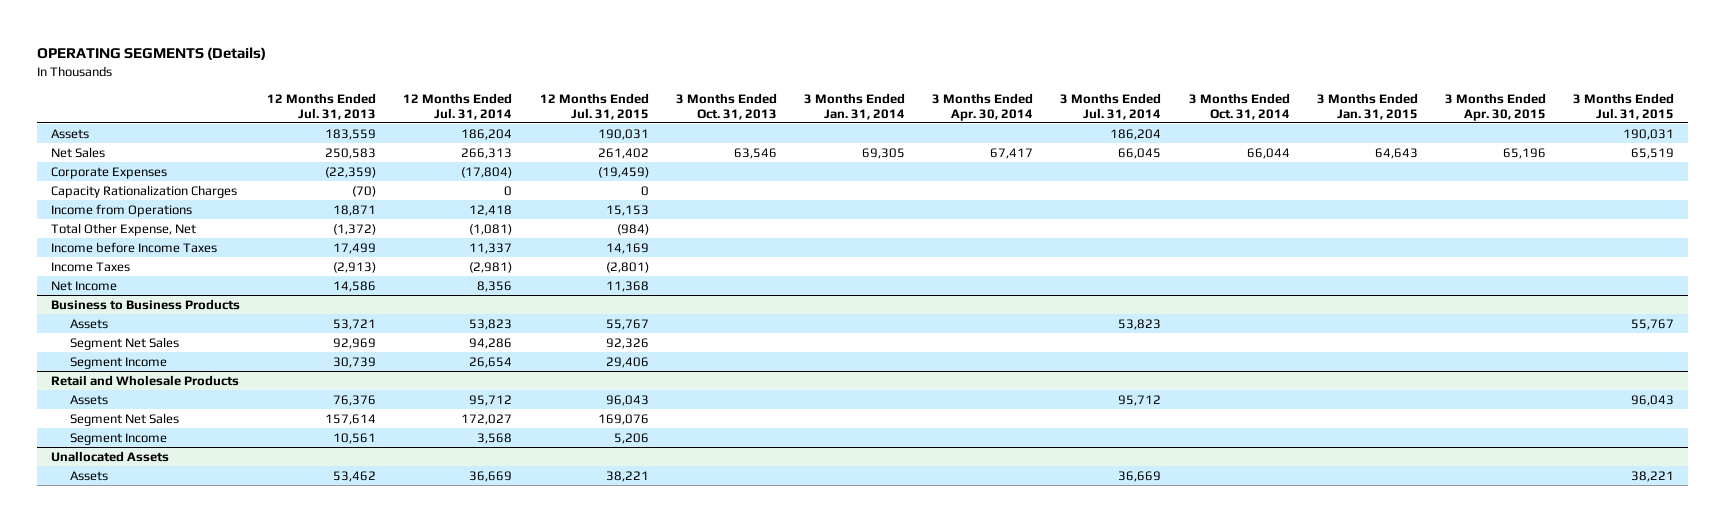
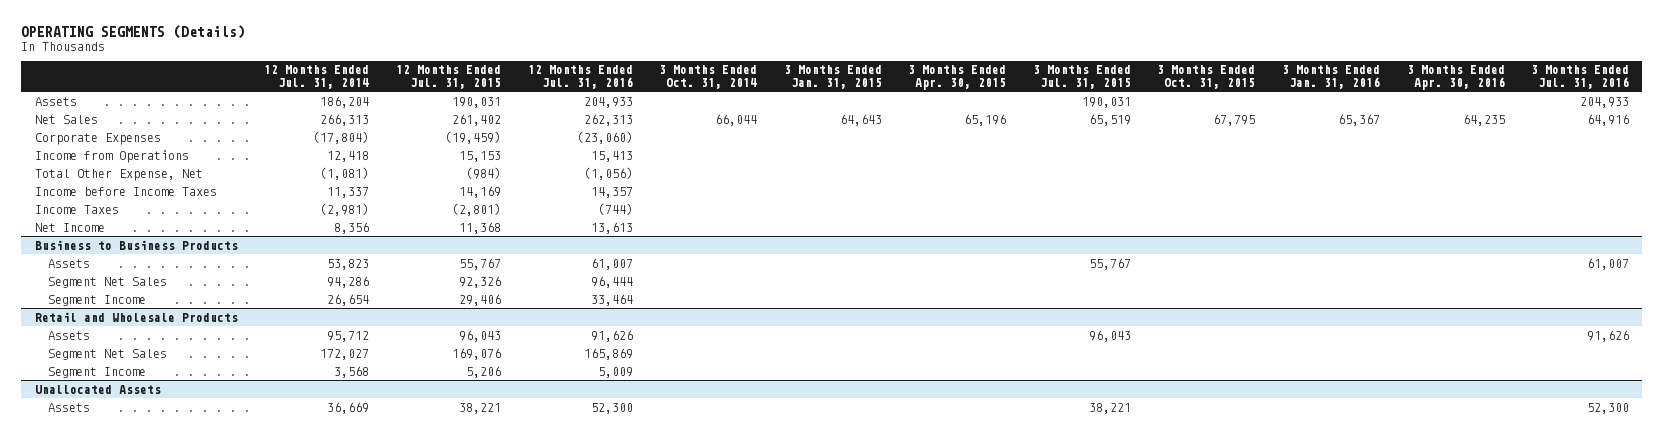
- | 12 Months Ended Jul. 31, 2013 | 12 Months Ended Jul. 31, 2014 | 12 Months Ended Jul. 31, 2015 | 3 Months Ended Oct. 31, 2013 | 3 Months Ended Jan. 31, 2014 | 3 Months Ended Apr. 30, 2014 | 3 Months Ended Jul. 31, 2014 | 3 Months Ended Oct. 31, 2014 | 3 Months Ended Jan. 31, 2015 | 3 Months Ended Apr. 30, 2015 | 3 Months Ended Jul. 31, 2015
+ | 12 Months Ended Jul. 31, 2014 | 12 Months Ended Jul. 31, 2015 | 12 Months Ended Jul. 31, 2016 | 3 Months Ended Oct. 31, 2014 | 3 Months Ended Jan. 31, 2015 | 3 Months Ended Apr. 30, 2015 | 3 Months Ended Jul. 31, 2015 | 3 Months Ended Oct. 31, 2015 | 3 Months Ended Jan. 31, 2016 | 3 Months Ended Apr. 30, 2016 | 3 Months Ended Jul. 31, 2016
- Capacity Rationalization Charges | (70) | 0 | 0 | | | | | | | |

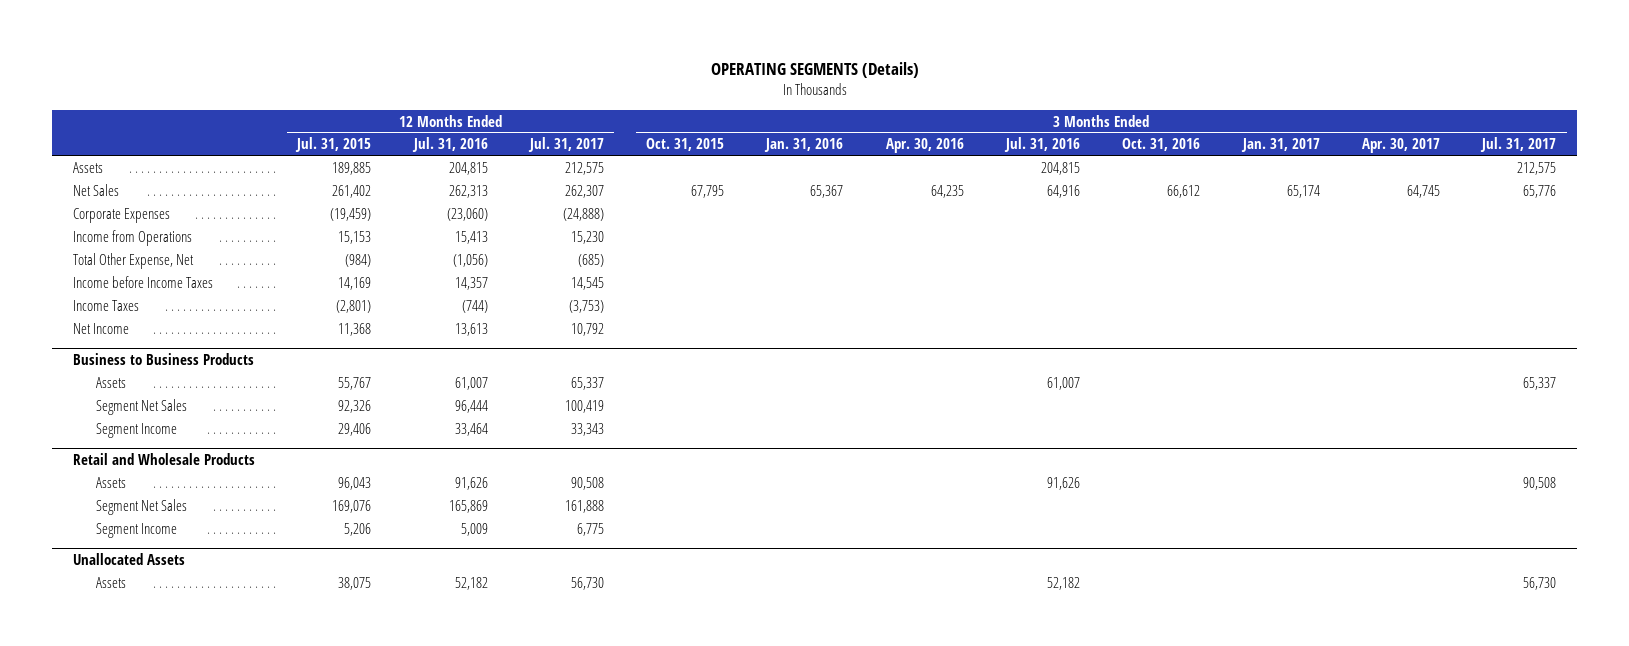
- | 12 Months Ended Jul. 31, 2014 | 12 Months Ended Jul. 31, 2015 | 12 Months Ended Jul. 31, 2016 | 3 Months Ended Oct. 31, 2014 | 3 Months Ended Jan. 31, 2015 | 3 Months Ended Apr. 30, 2015 | 3 Months Ended Jul. 31, 2015 | 3 Months Ended Oct. 31, 2015 | 3 Months Ended Jan. 31, 2016 | 3 Months Ended Apr. 30, 2016 | 3 Months Ended Jul. 31, 2016
+ | 12 Months Ended Jul. 31, 2015 | 12 Months Ended Jul. 31, 2016 | 12 Months Ended Jul. 31, 2017 | 3 Months Ended Oct. 31, 2015 | 3 Months Ended Jan. 31, 2016 | 3 Months Ended Apr. 30, 2016 | 3 Months Ended Jul. 31, 2016 | 3 Months Ended Oct. 31, 2016 | 3 Months Ended Jan. 31, 2017 | 3 Months Ended Apr. 30, 2017 | 3 Months Ended Jul. 31, 2017
- Assets | 186,204 | 190,031 | 204,933 | | | | 190,031 | | | | 204,933
+ Assets | 189,885 | 204,815 | 212,575 | | | | 204,815 | | | | 212,575
@ Unallocated Assets
- Assets | 36,669 | 38,221 | 52,300 | | | | 38,221 | | | | 52,300
+ Assets | 38,075 | 52,182 | 56,730 | | | | 52,182 | | | | 56,730

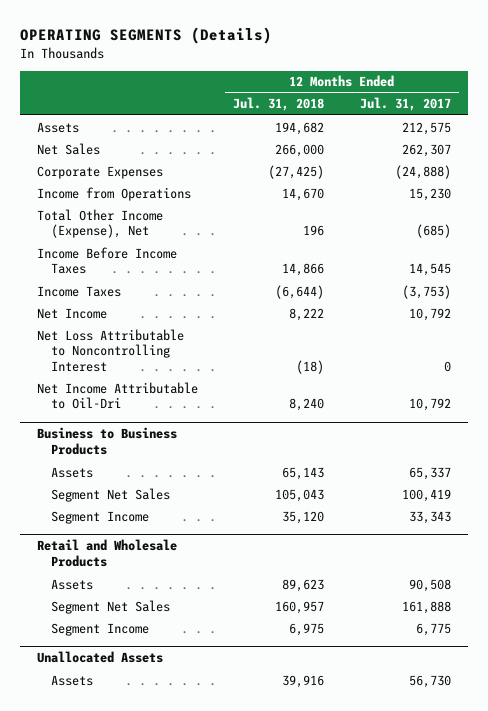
- | 12 Months Ended Jul. 31, 2015 | 12 Months Ended Jul. 31, 2016 | 12 Months Ended Jul. 31, 2017 | 3 Months Ended Oct. 31, 2015 | 3 Months Ended Jan. 31, 2016 | 3 Months Ended Apr. 30, 2016 | 3 Months Ended Jul. 31, 2016 | 3 Months Ended Oct. 31, 2016 | 3 Months Ended Jan. 31, 2017 | 3 Months Ended Apr. 30, 2017 | 3 Months Ended Jul. 31, 2017
+ | 12 Months Ended Jul. 31, 2018 | 12 Months Ended Jul. 31, 2017
- Total Other Expense, Net | (984) | (1,056) | (685) | | | | | | | |
- Income before Income Taxes | 14,169 | 14,357 | 14,545 | | | | | | | |
+ Total Other Income (Expense), Net | 196 | (685)
+ Income Before Income Taxes | 14,866 | 14,545
+ Net Loss Attributable to Noncontrolling Interest | (18) | 0
+ Net Income Attributable to Oil-Dri | 8,240 | 10,792

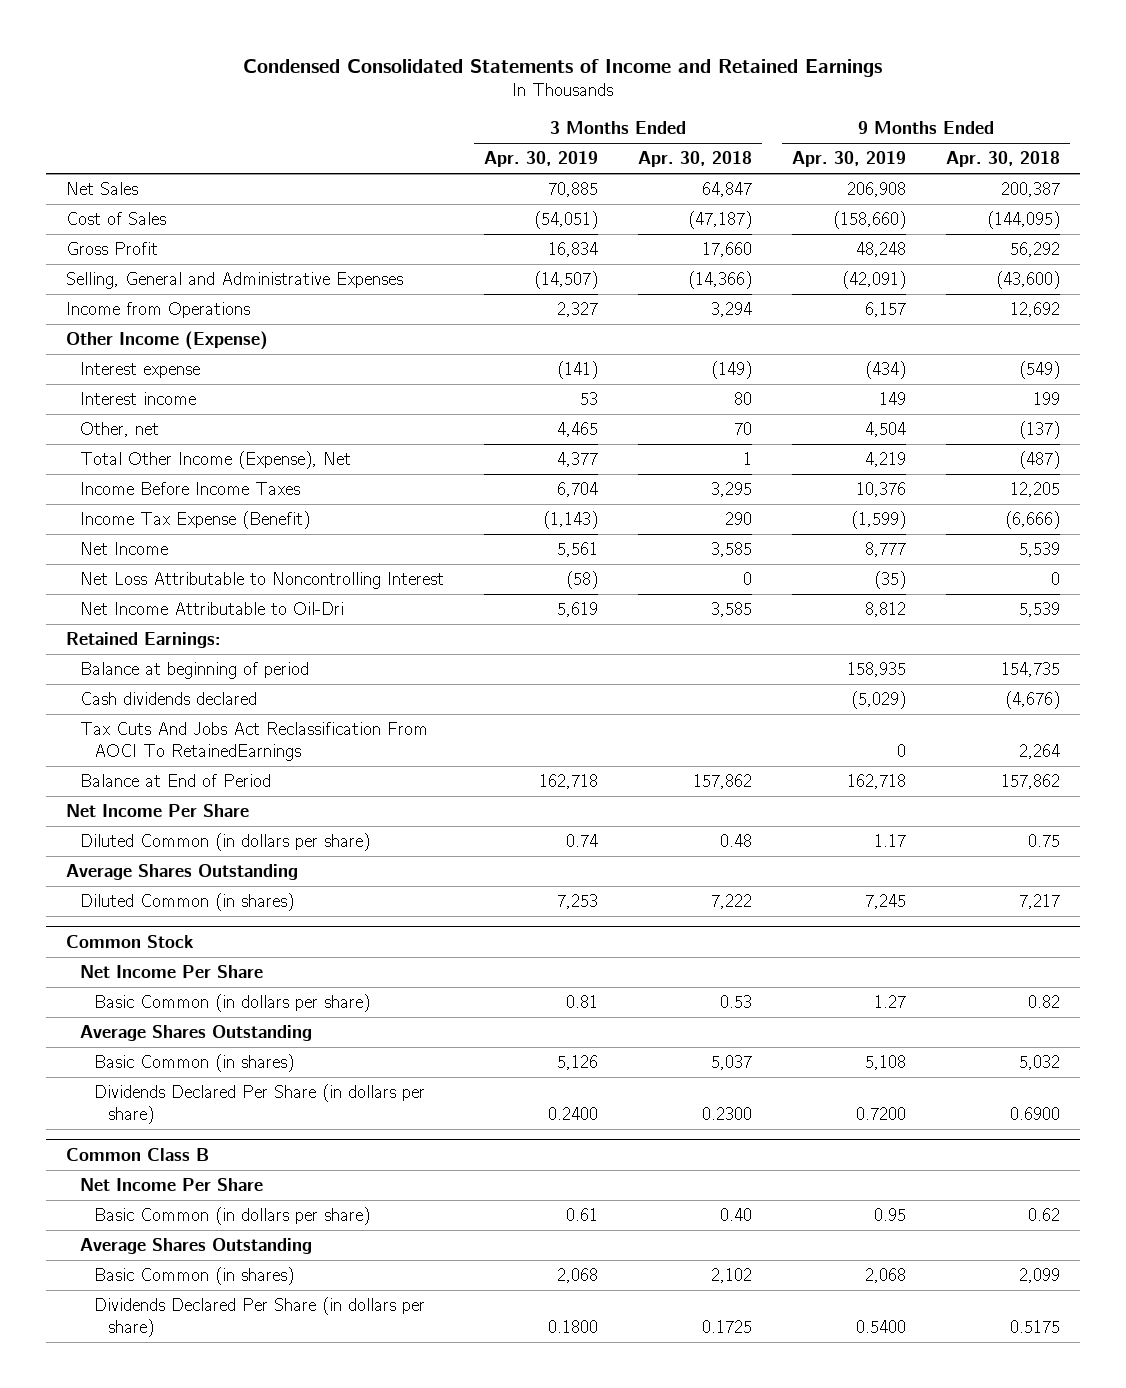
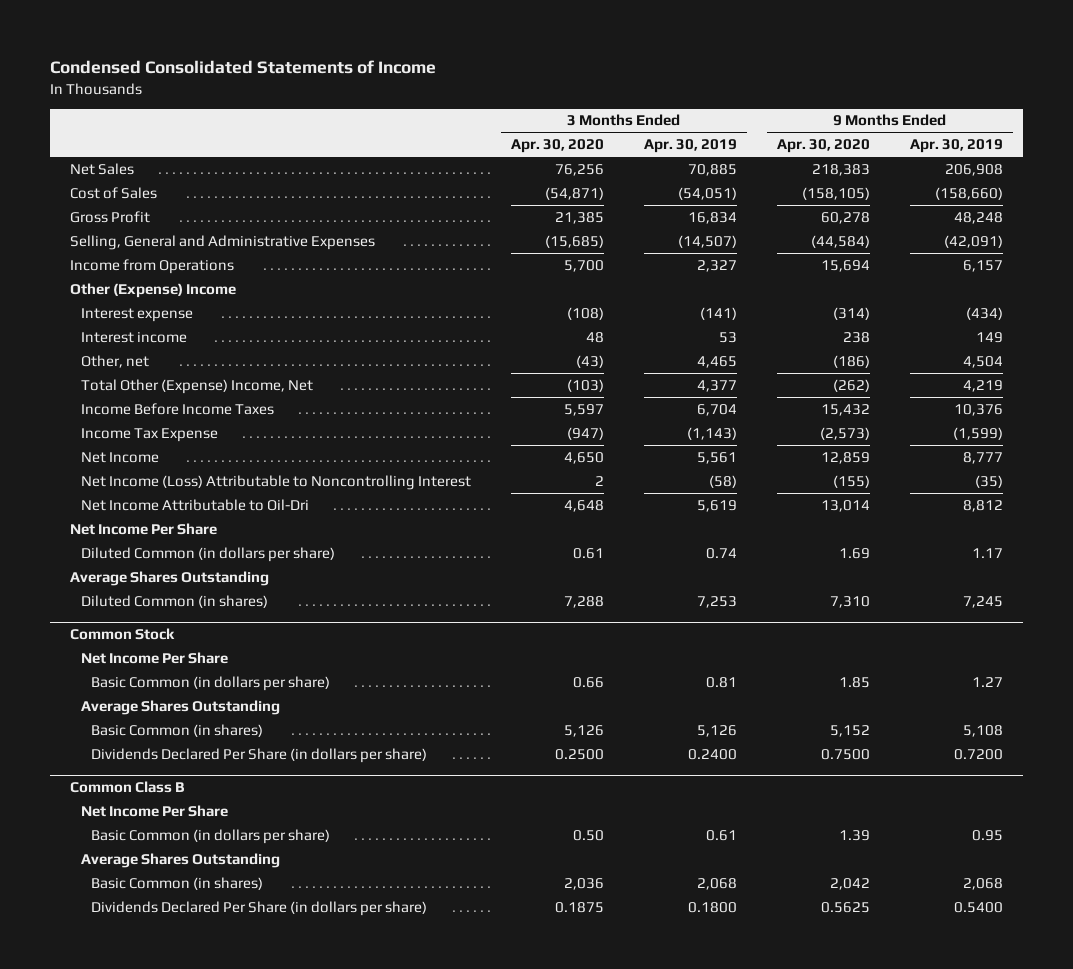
- Condensed Consolidated Statements of Income and Retained Earnings
+ Condensed Consolidated Statements of Income
- | 3 Months Ended Apr. 30, 2019 | 3 Months Ended Apr. 30, 2018 | 9 Months Ended Apr. 30, 2019 | 9 Months Ended Apr. 30, 2018
+ | 3 Months Ended Apr. 30, 2020 | 3 Months Ended Apr. 30, 2019 | 9 Months Ended Apr. 30, 2020 | 9 Months Ended Apr. 30, 2019
- Other Income (Expense)
+ Other (Expense) Income
- Total Other Income (Expense), Net | 4,377 | 1 | 4,219 | (487)
+ Total Other (Expense) Income, Net | (103) | 4,377 | (262) | 4,219
- Income Tax Expense (Benefit) | (1,143) | 290 | (1,599) | (6,666)
+ Income Tax Expense | (947) | (1,143) | (2,573) | (1,599)
- Net Loss Attributable to Noncontrolling Interest | (58) | 0 | (35) | 0
+ Net Income (Loss) Attributable to Noncontrolling Interest | 2 | (58) | (155) | (35)
- Retained Earnings:
- Balance at beginning of period | | | 158,935 | 154,735
- Cash dividends declared | | | (5,029) | (4,676)
- Tax Cuts And Jobs Act Reclassification From AOCI To RetainedEarnings | | | 0 | 2,264
- Balance at End of Period | 162,718 | 157,862 | 162,718 | 157,862

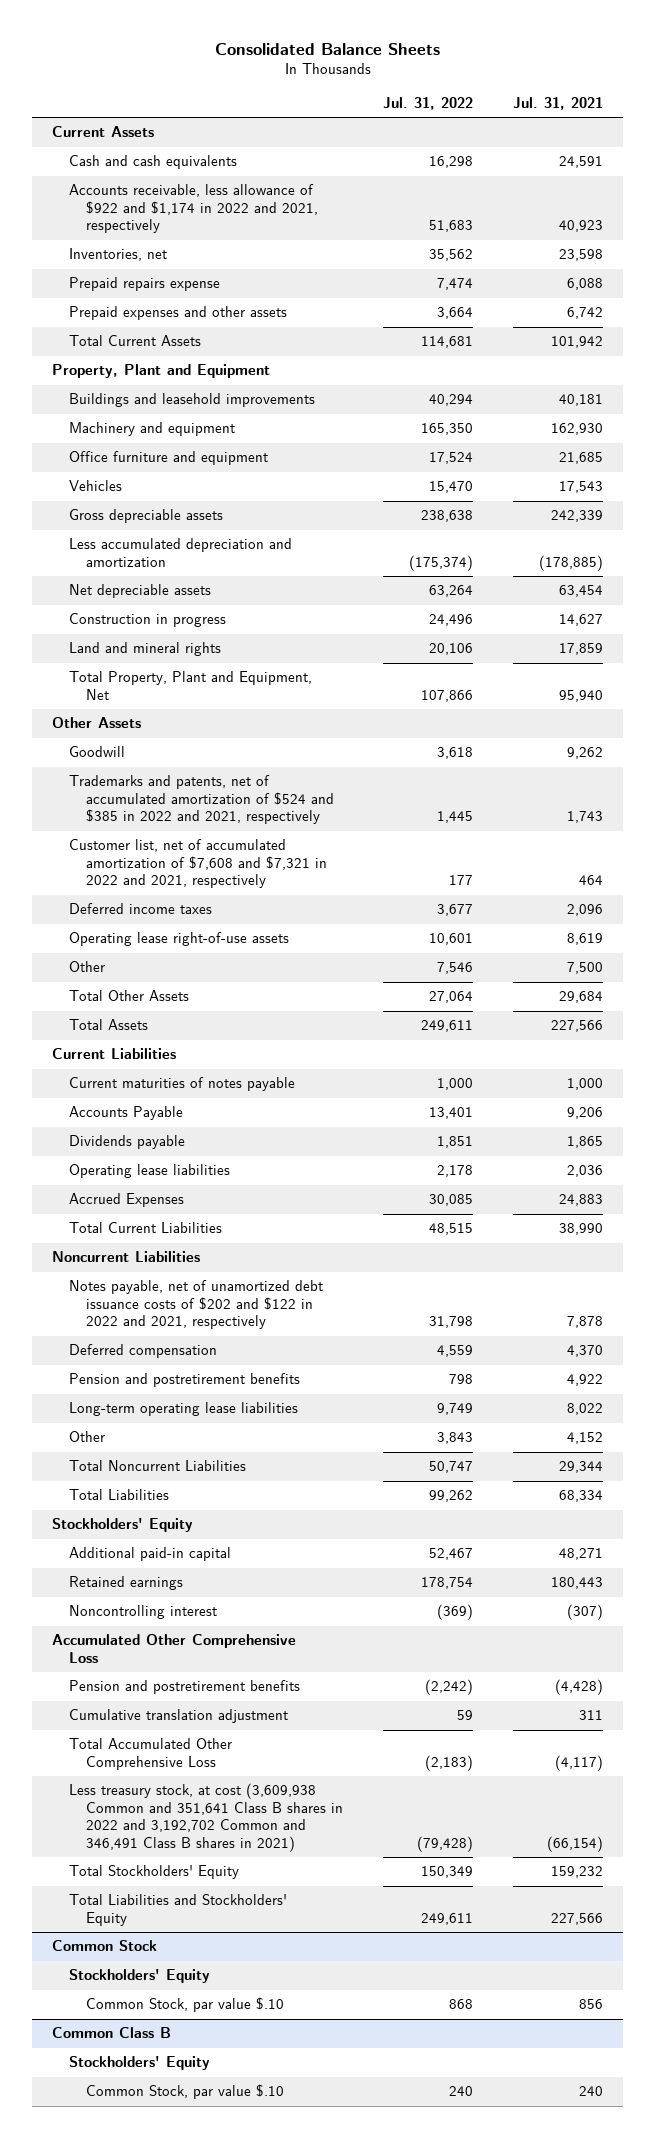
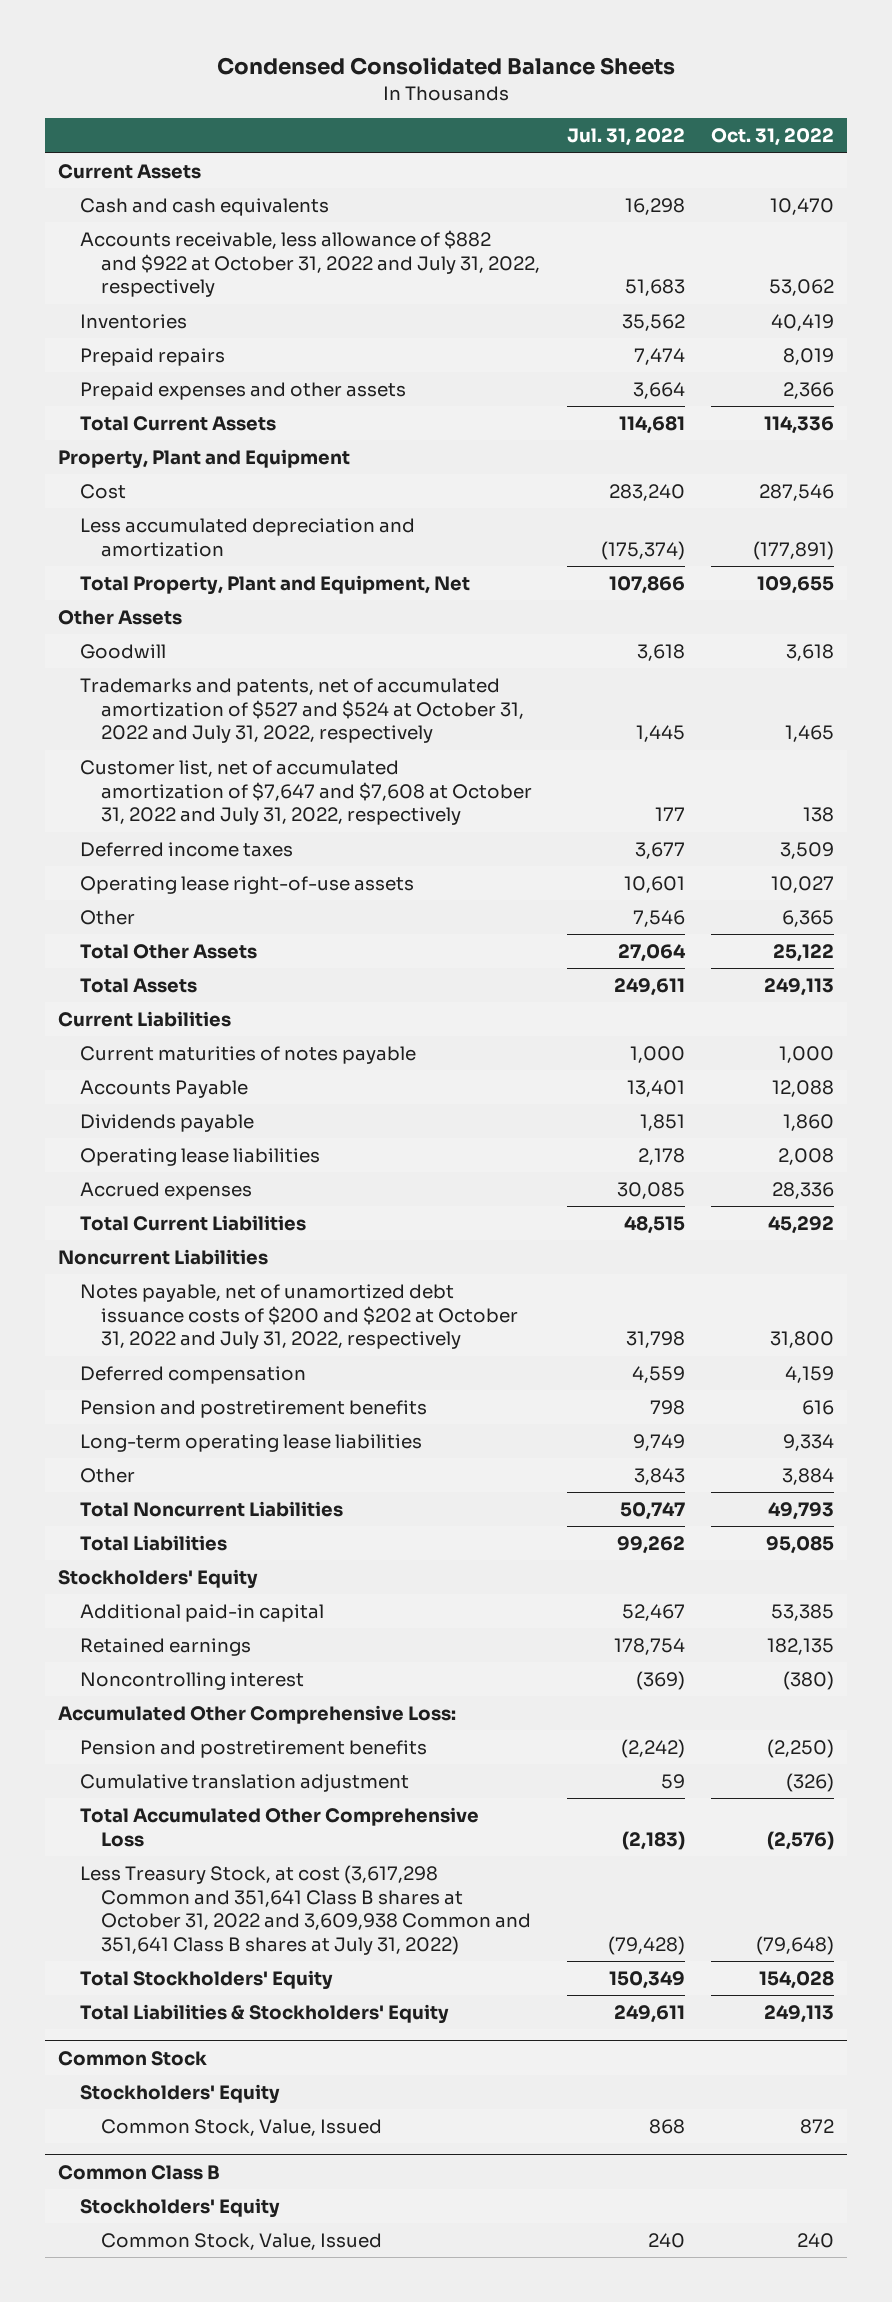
- Consolidated Balance Sheets
+ Condensed Consolidated Balance Sheets
- | Jul. 31, 2022 | Jul. 31, 2021
+ | Jul. 31, 2022 | Oct. 31, 2022
- Accounts receivable, less allowance of $922 and $1,174 in 2022 and 2021, respectively | 51,683 | 40,923
- Inventories, net | 35,562 | 23,598
- Prepaid repairs expense | 7,474 | 6,088
+ Accounts receivable, less allowance of $882 and $922 at October 31, 2022 and July 31, 2022, respectively | 51,683 | 53,062
+ Inventories | 35,562 | 40,419
+ Prepaid repairs | 7,474 | 8,019
- Buildings and leasehold improvements | 40,294 | 40,181
- Machinery and equipment | 165,350 | 162,930
- Office furniture and equipment | 17,524 | 21,685
- Vehicles | 15,470 | 17,543
- Gross depreciable assets | 238,638 | 242,339
+ Cost | 283,240 | 287,546
- Net depreciable assets | 63,264 | 63,454
- Construction in progress | 24,496 | 14,627
- Land and mineral rights | 20,106 | 17,859
- Trademarks and patents, net of accumulated amortization of $524 and $385 in 2022 and 2021, respectively | 1,445 | 1,743
- Customer list, net of accumulated amortization of $7,608 and $7,321 in 2022 and 2021, respectively | 177 | 464
+ Trademarks and patents, net of accumulated amortization of $527 and $524 at October 31, 2022 and July 31, 2022, respectively | 1,445 | 1,465
+ Customer list, net of accumulated amortization of $7,647 and $7,608 at October 31, 2022 and July 31, 2022, respectively | 177 | 138
- Accrued Expenses | 30,085 | 24,883
+ Accrued expenses | 30,085 | 28,336
- Notes payable, net of unamortized debt issuance costs of $202 and $122 in 2022 and 2021, respectively | 31,798 | 7,878
+ Notes payable, net of unamortized debt issuance costs of $200 and $202 at October 31, 2022 and July 31, 2022, respectively | 31,798 | 31,800
- Accumulated Other Comprehensive Loss
+ Accumulated Other Comprehensive Loss:
- Less treasury stock, at cost (3,609,938 Common and 351,641 Class B shares in 2022 and 3,192,702 Common and 346,491 Class B shares in 2021) | (79,428) | (66,154)
+ Less Treasury Stock, at cost (3,617,298 Common and 351,641 Class B shares at October 31, 2022 and 3,609,938 Common and 351,641 Class B shares at July 31, 2022) | (79,428) | (79,648)
- Total Liabilities and Stockholders' Equity | 249,611 | 227,566
+ Total Liabilities & Stockholders' Equity | 249,611 | 249,113
@ Common Stock
- Common Stock, par value $.10 | 868 | 856
+ Common Stock, Value, Issued | 868 | 872
@ Common Class B
- Common Stock, par value $.10 | 240 | 240
+ Common Stock, Value, Issued | 240 | 240

